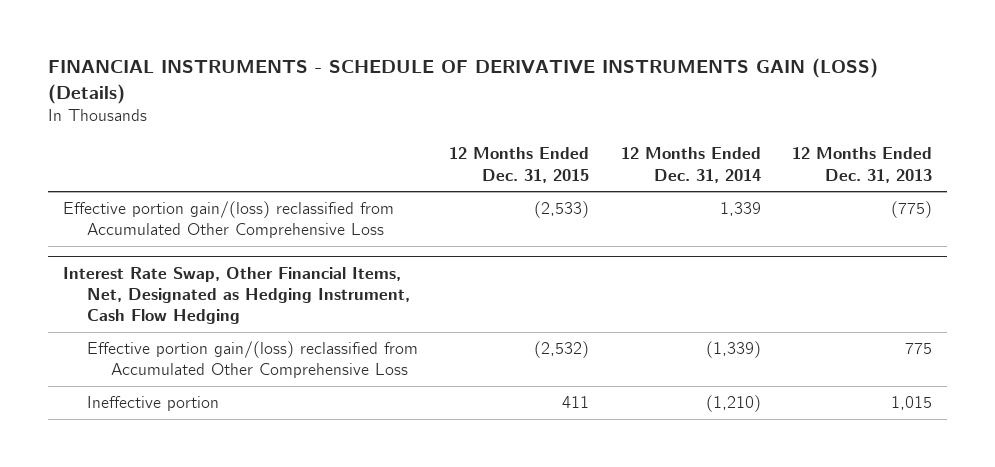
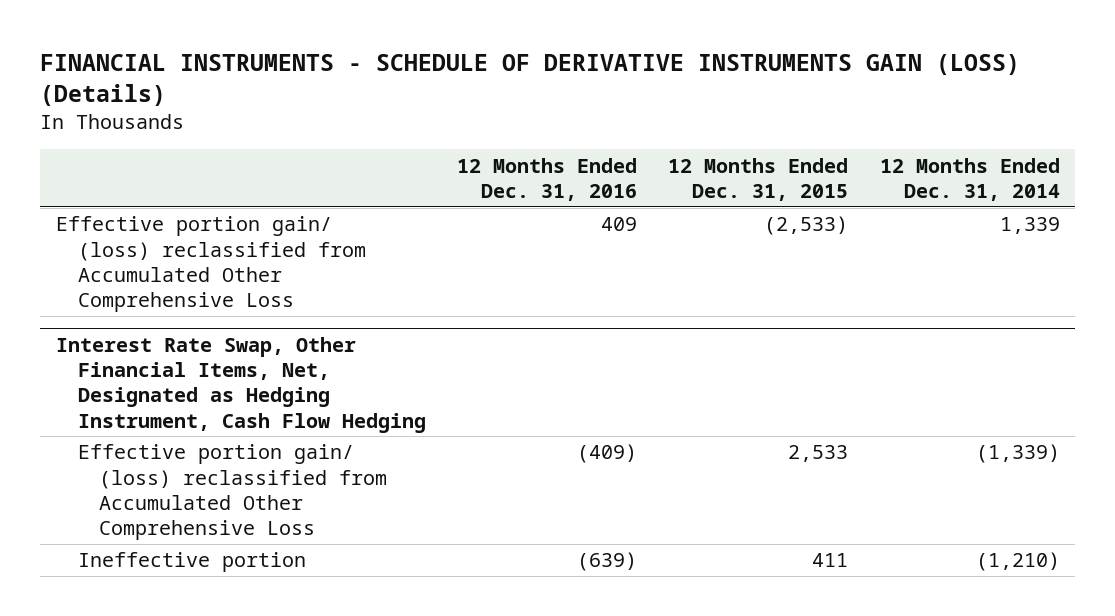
- | 12 Months Ended Dec. 31, 2015 | 12 Months Ended Dec. 31, 2014 | 12 Months Ended Dec. 31, 2013
+ | 12 Months Ended Dec. 31, 2016 | 12 Months Ended Dec. 31, 2015 | 12 Months Ended Dec. 31, 2014
- Effective portion gain/(loss) reclassified from Accumulated Other Comprehensive Loss | (2,533) | 1,339 | (775)
+ Effective portion gain/ (loss) reclassified from Accumulated Other Comprehensive Loss | 409 | (2,533) | 1,339
@ Interest Rate Swap, Other Financial Items, Net, Designated as Hedging Instrument, Cash Flow Hedging
- Effective portion gain/(loss) reclassified from Accumulated Other Comprehensive Loss | (2,532) | (1,339) | 775
+ Effective portion gain/ (loss) reclassified from Accumulated Other Comprehensive Loss | (409) | 2,533 | (1,339)

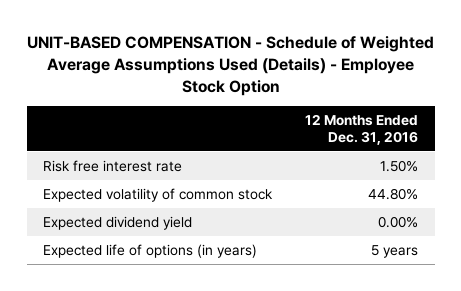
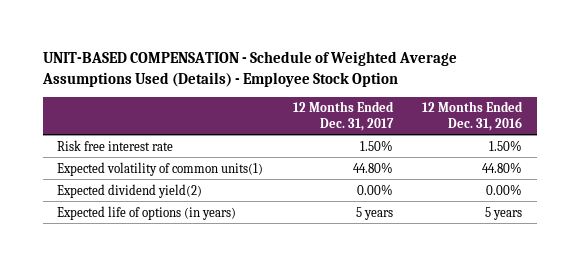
- | 12 Months Ended Dec. 31, 2016
+ | 12 Months Ended Dec. 31, 2017 | 12 Months Ended Dec. 31, 2016
- Expected volatility of common stock | 44.80%
- Expected dividend yield | 0.00%
+ Expected volatility of common units(1) | 44.80% | 44.80%
+ Expected dividend yield(2) | 0.00% | 0.00%

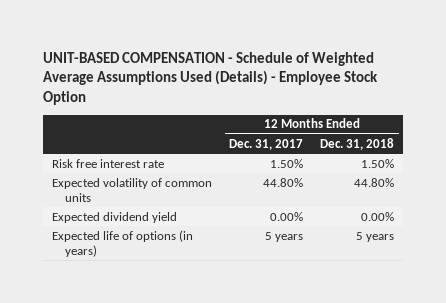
- | 12 Months Ended Dec. 31, 2017 | 12 Months Ended Dec. 31, 2016
+ | 12 Months Ended Dec. 31, 2017 | 12 Months Ended Dec. 31, 2018
- Expected volatility of common units(1) | 44.80% | 44.80%
- Expected dividend yield(2) | 0.00% | 0.00%
+ Expected volatility of common units | 44.80% | 44.80%
+ Expected dividend yield | 0.00% | 0.00%

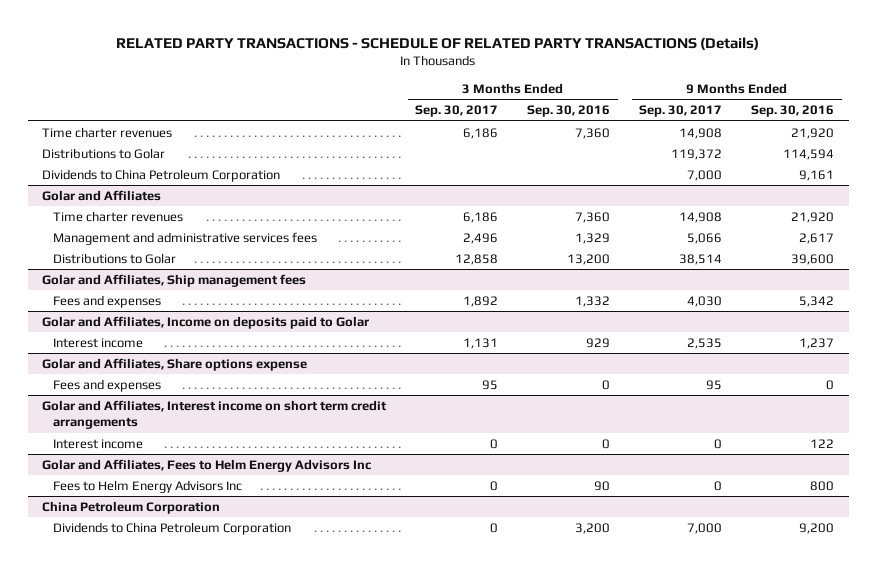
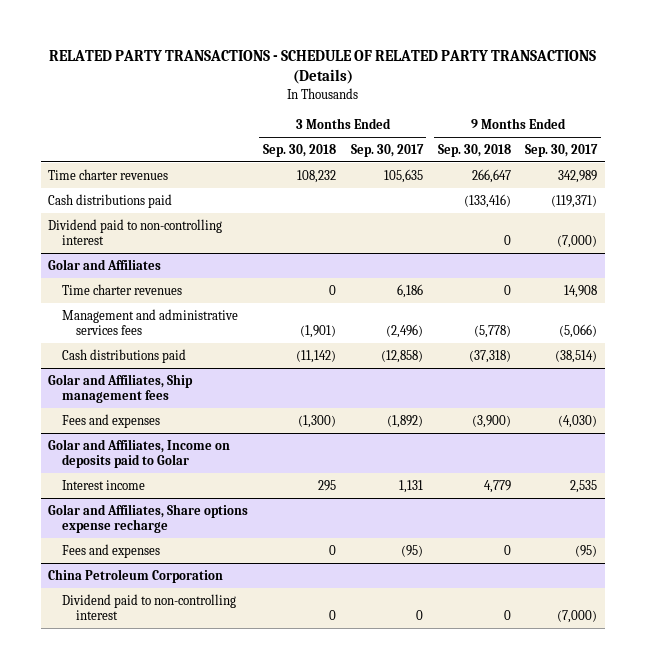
- | 3 Months Ended Sep. 30, 2017 | 3 Months Ended Sep. 30, 2016 | 9 Months Ended Sep. 30, 2017 | 9 Months Ended Sep. 30, 2016
+ | 3 Months Ended Sep. 30, 2018 | 3 Months Ended Sep. 30, 2017 | 9 Months Ended Sep. 30, 2018 | 9 Months Ended Sep. 30, 2017
- Time charter revenues | 6,186 | 7,360 | 14,908 | 21,920
- Distributions to Golar | | | 119,372 | 114,594
- Dividends to China Petroleum Corporation | | | 7,000 | 9,161
+ Time charter revenues | 108,232 | 105,635 | 266,647 | 342,989
+ Cash distributions paid | | | (133,416) | (119,371)
+ Dividend paid to non-controlling interest | | | 0 | (7,000)
@ Golar and Affiliates
- Management and administrative services fees | 2,496 | 1,329 | 5,066 | 2,617
- Distributions to Golar | 12,858 | 13,200 | 38,514 | 39,600
+ Management and administrative services fees | (1,901) | (2,496) | (5,778) | (5,066)
+ Cash distributions paid | (11,142) | (12,858) | (37,318) | (38,514)
@ Golar and Affiliates, Ship management fees
- Fees and expenses | 1,892 | 1,332 | 4,030 | 5,342
+ Fees and expenses | (1,300) | (1,892) | (3,900) | (4,030)
- Golar and Affiliates, Share options expense
- Fees and expenses | 95 | 0 | 95 | 0
- Golar and Affiliates, Interest income on short term credit arrangements
- Interest income | 0 | 0 | 0 | 122
- Golar and Affiliates, Fees to Helm Energy Advisors Inc
- Fees to Helm Energy Advisors Inc | 0 | 90 | 0 | 800
+ Golar and Affiliates, Share options expense recharge
+ Fees and expenses | 0 | (95) | 0 | (95)
@ China Petroleum Corporation
- Dividends to China Petroleum Corporation | 0 | 3,200 | 7,000 | 9,200
+ Dividend paid to non-controlling interest | 0 | 0 | 0 | (7,000)

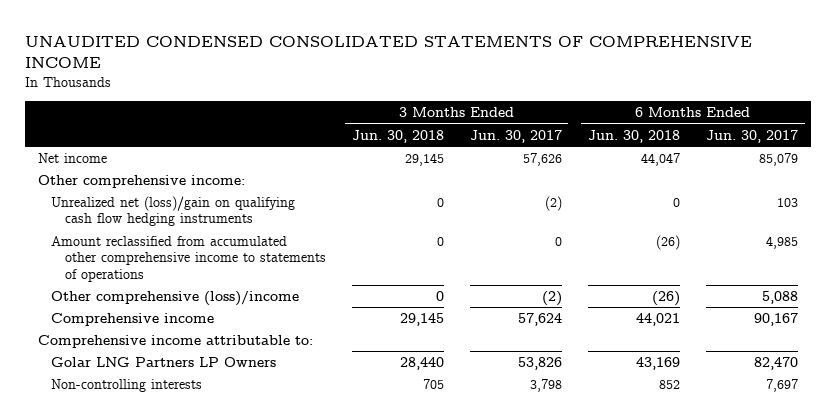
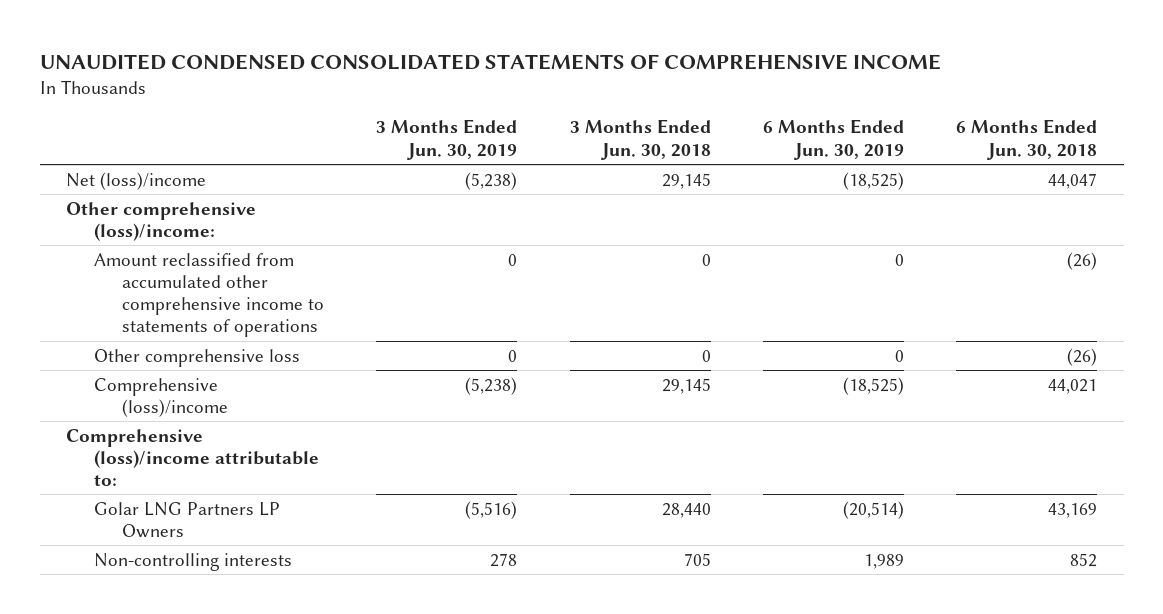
- | 3 Months Ended Jun. 30, 2018 | 3 Months Ended Jun. 30, 2017 | 6 Months Ended Jun. 30, 2018 | 6 Months Ended Jun. 30, 2017
+ | 3 Months Ended Jun. 30, 2019 | 3 Months Ended Jun. 30, 2018 | 6 Months Ended Jun. 30, 2019 | 6 Months Ended Jun. 30, 2018
- Net income | 29,145 | 57,626 | 44,047 | 85,079
- Other comprehensive income:
- Unrealized net (loss)/gain on qualifying cash flow hedging instruments | 0 | (2) | 0 | 103
+ Net (loss)/income | (5,238) | 29,145 | (18,525) | 44,047
+ Other comprehensive (loss)/income:
- Other comprehensive (loss)/income | 0 | (2) | (26) | 5,088
- Comprehensive income | 29,145 | 57,624 | 44,021 | 90,167
- Comprehensive income attributable to:
+ Other comprehensive loss | 0 | 0 | 0 | (26)
+ Comprehensive (loss)/income | (5,238) | 29,145 | (18,525) | 44,021
+ Comprehensive (loss)/income attributable to:

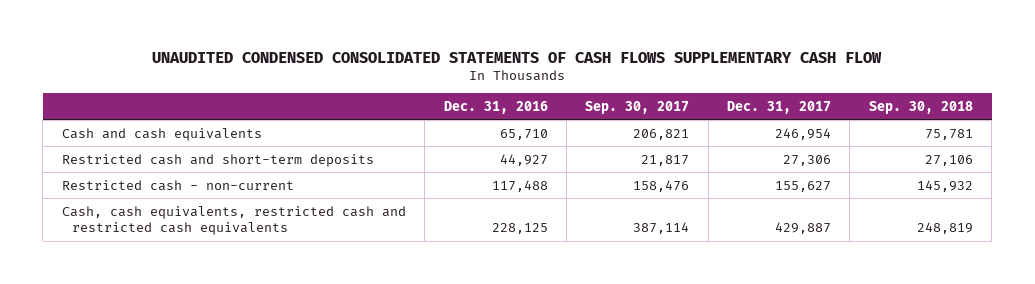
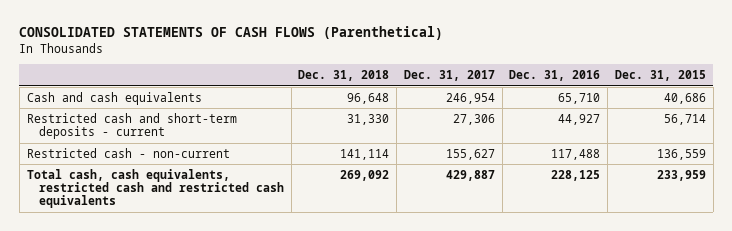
- UNAUDITED CONDENSED CONSOLIDATED STATEMENTS OF CASH FLOWS SUPPLEMENTARY CASH FLOW
+ CONSOLIDATED STATEMENTS OF CASH FLOWS (Parenthetical)
- | Dec. 31, 2016 | Sep. 30, 2017 | Dec. 31, 2017 | Sep. 30, 2018
+ | Dec. 31, 2018 | Dec. 31, 2017 | Dec. 31, 2016 | Dec. 31, 2015
- Restricted cash and short-term deposits | 44,927 | 21,817 | 27,306 | 27,106
+ Restricted cash and short-term deposits - current | 31,330 | 27,306 | 44,927 | 56,714
- Cash, cash equivalents, restricted cash and restricted cash equivalents | 228,125 | 387,114 | 429,887 | 248,819
+ Total cash, cash equivalents, restricted cash and restricted cash equivalents | 269,092 | 429,887 | 228,125 | 233,959

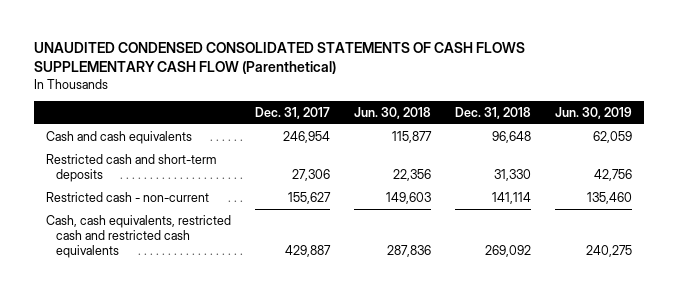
- CONSOLIDATED STATEMENTS OF CASH FLOWS (Parenthetical)
+ UNAUDITED CONDENSED CONSOLIDATED STATEMENTS OF CASH FLOWS SUPPLEMENTARY CASH FLOW (Parenthetical)
- | Dec. 31, 2018 | Dec. 31, 2017 | Dec. 31, 2016 | Dec. 31, 2015
+ | Dec. 31, 2017 | Jun. 30, 2018 | Dec. 31, 2018 | Jun. 30, 2019
- Restricted cash and short-term deposits - current | 31,330 | 27,306 | 44,927 | 56,714
+ Restricted cash and short-term deposits | 27,306 | 22,356 | 31,330 | 42,756
- Total cash, cash equivalents, restricted cash and restricted cash equivalents | 269,092 | 429,887 | 228,125 | 233,959
+ Cash, cash equivalents, restricted cash and restricted cash equivalents | 429,887 | 287,836 | 269,092 | 240,275

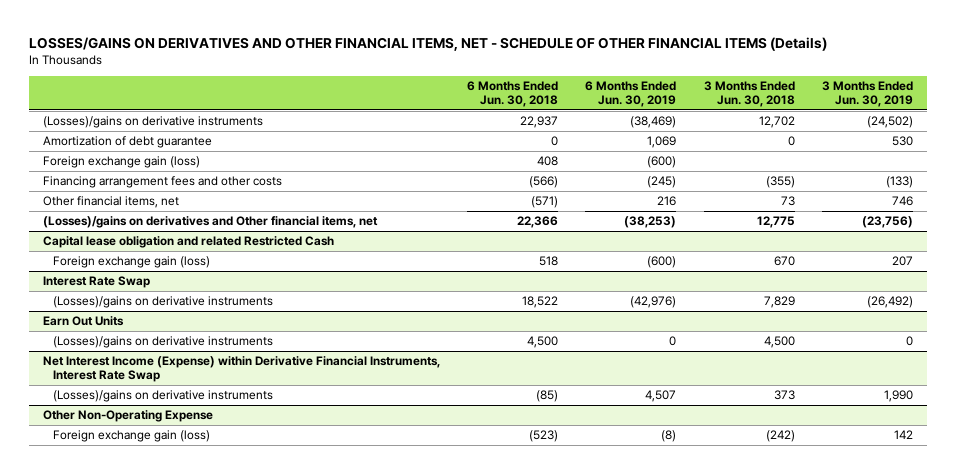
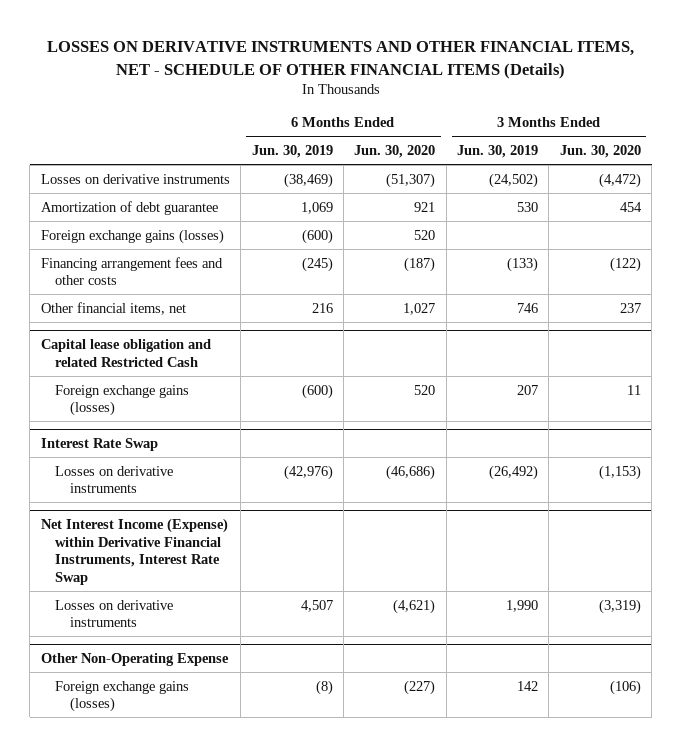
- LOSSES/GAINS ON DERIVATIVES AND OTHER FINANCIAL ITEMS, NET - SCHEDULE OF OTHER FINANCIAL ITEMS (Details)
+ LOSSES ON DERIVATIVE INSTRUMENTS AND OTHER FINANCIAL ITEMS, NET - SCHEDULE OF OTHER FINANCIAL ITEMS (Details)
- | 6 Months Ended Jun. 30, 2018 | 6 Months Ended Jun. 30, 2019 | 3 Months Ended Jun. 30, 2018 | 3 Months Ended Jun. 30, 2019
+ | 6 Months Ended Jun. 30, 2019 | 6 Months Ended Jun. 30, 2020 | 3 Months Ended Jun. 30, 2019 | 3 Months Ended Jun. 30, 2020
- (Losses)/gains on derivative instruments | 22,937 | (38,469) | 12,702 | (24,502)
+ Losses on derivative instruments | (38,469) | (51,307) | (24,502) | (4,472)
- Foreign exchange gain (loss) | 408 | (600) | |
+ Foreign exchange gains (losses) | (600) | 520 | |
- (Losses)/gains on derivatives and Other financial items, net | 22,366 | (38,253) | 12,775 | (23,756)
@ Capital lease obligation and related Restricted Cash
- Foreign exchange gain (loss) | 518 | (600) | 670 | 207
+ Foreign exchange gains (losses) | (600) | 520 | 207 | 11
@ Interest Rate Swap
- (Losses)/gains on derivative instruments | 18,522 | (42,976) | 7,829 | (26,492)
- Earn Out Units
- (Losses)/gains on derivative instruments | 4,500 | 0 | 4,500 | 0
@ Interest Rate Swap
+ Losses on derivative instruments | (42,976) | (46,686) | (26,492) | (1,153)
@ Net Interest Income (Expense) within Derivative Financial Instruments, Interest Rate Swap
- (Losses)/gains on derivative instruments | (85) | 4,507 | 373 | 1,990
+ Losses on derivative instruments | 4,507 | (4,621) | 1,990 | (3,319)
@ Other Non-Operating Expense
- Foreign exchange gain (loss) | (523) | (8) | (242) | 142
+ Foreign exchange gains (losses) | (8) | (227) | 142 | (106)

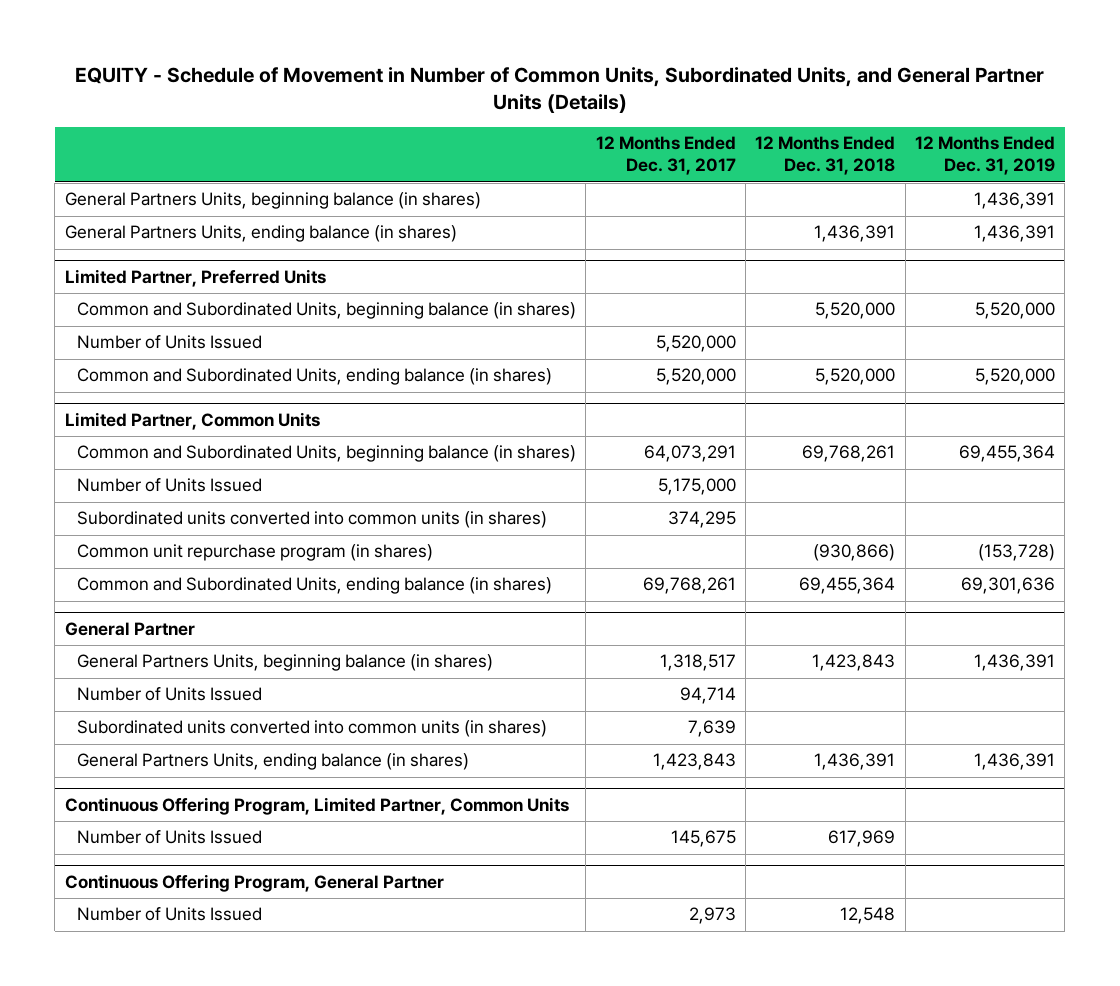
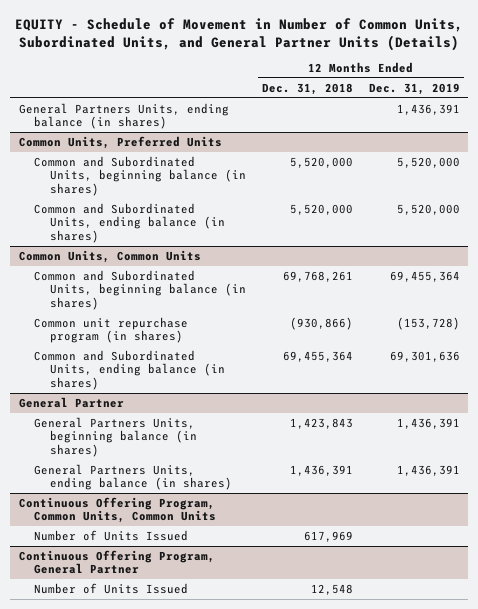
- | 12 Months Ended Dec. 31, 2017 | 12 Months Ended Dec. 31, 2018 | 12 Months Ended Dec. 31, 2019
+ | 12 Months Ended Dec. 31, 2018 | 12 Months Ended Dec. 31, 2019
- General Partners Units, beginning balance (in shares) | | | 1,436,391
- General Partners Units, ending balance (in shares) | | 1,436,391 | 1,436,391
- Limited Partner, Preferred Units
+ General Partners Units, ending balance (in shares) | | 1,436,391
+ Common Units, Preferred Units
- Number of Units Issued | 5,520,000 | |
- Limited Partner, Common Units
+ Common Units, Common Units
- Number of Units Issued | 5,175,000 | |
- Subordinated units converted into common units (in shares) | 374,295 | |
@ General Partner
- Number of Units Issued | 94,714 | |
- Subordinated units converted into common units (in shares) | 7,639 | |
- Continuous Offering Program, Limited Partner, Common Units
+ Continuous Offering Program, Common Units, Common Units

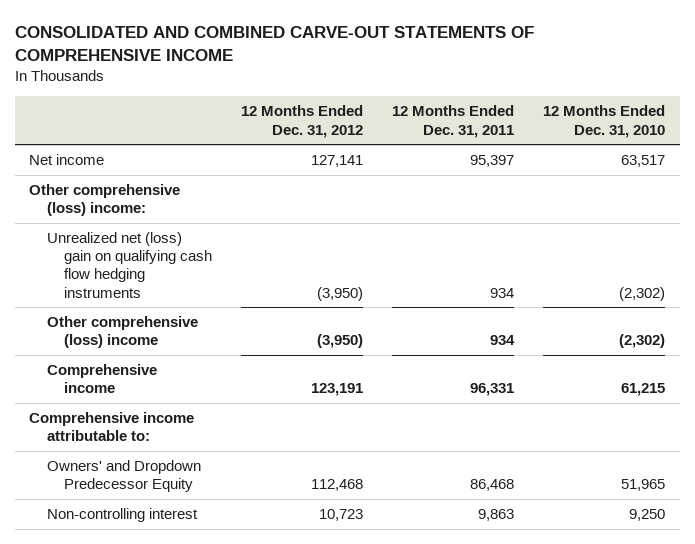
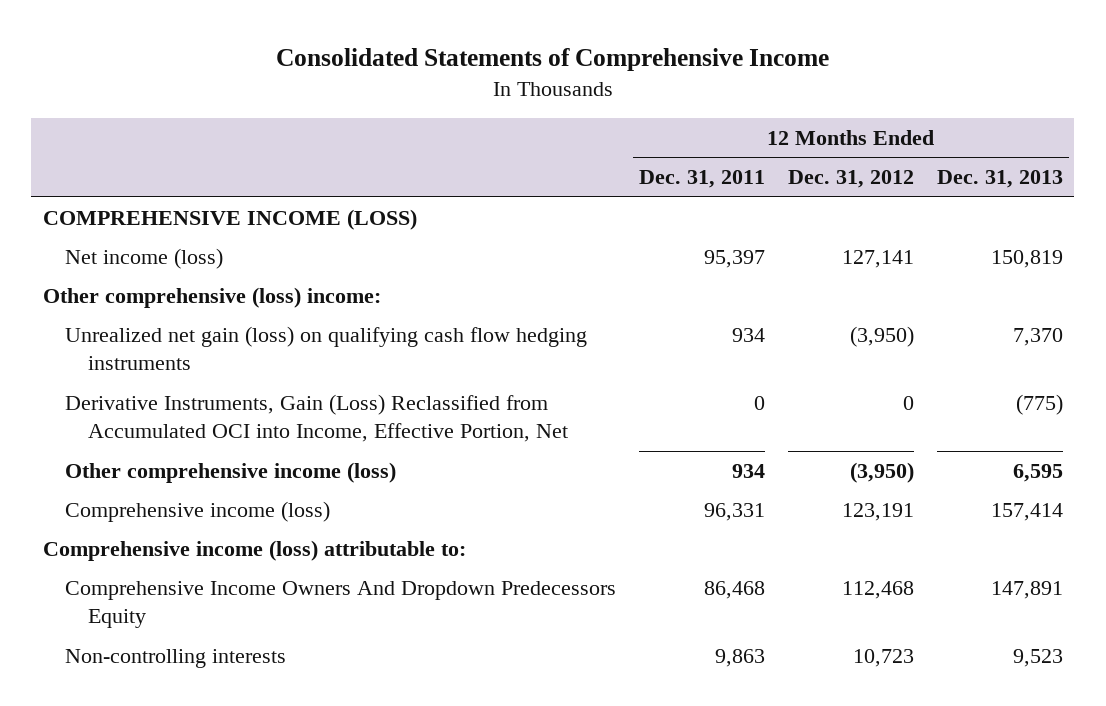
- CONSOLIDATED AND COMBINED CARVE-OUT STATEMENTS OF COMPREHENSIVE INCOME
+ Consolidated Statements of Comprehensive Income
- | 12 Months Ended Dec. 31, 2012 | 12 Months Ended Dec. 31, 2011 | 12 Months Ended Dec. 31, 2010
+ | 12 Months Ended Dec. 31, 2011 | 12 Months Ended Dec. 31, 2012 | 12 Months Ended Dec. 31, 2013
- Net income | 127,141 | 95,397 | 63,517
+ COMPREHENSIVE INCOME (LOSS)
+ Net income (loss) | 95,397 | 127,141 | 150,819
- Unrealized net (loss) gain on qualifying cash flow hedging instruments | (3,950) | 934 | (2,302)
- Other comprehensive (loss) income | (3,950) | 934 | (2,302)
- Comprehensive income | 123,191 | 96,331 | 61,215
- Comprehensive income attributable to:
- Owners' and Dropdown Predecessor Equity | 112,468 | 86,468 | 51,965
- Non-controlling interest | 10,723 | 9,863 | 9,250
+ Unrealized net gain (loss) on qualifying cash flow hedging instruments | 934 | (3,950) | 7,370
+ Derivative Instruments, Gain (Loss) Reclassified from Accumulated OCI into Income, Effective Portion, Net | 0 | 0 | (775)
+ Other comprehensive income (loss) | 934 | (3,950) | 6,595
+ Comprehensive income (loss) | 96,331 | 123,191 | 157,414
+ Comprehensive income (loss) attributable to:
+ Comprehensive Income Owners And Dropdown Predecessors Equity | 86,468 | 112,468 | 147,891
+ Non-controlling interests | 9,863 | 10,723 | 9,523

